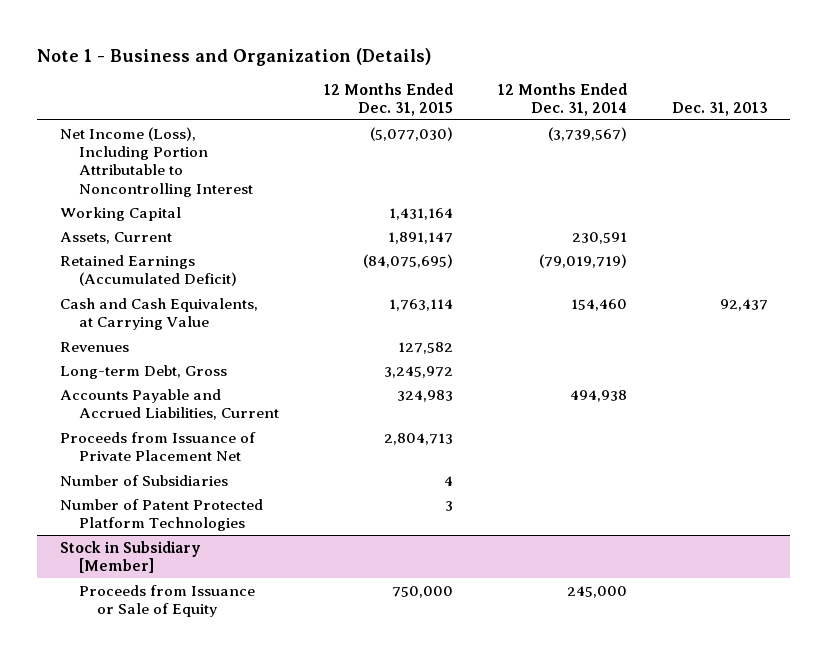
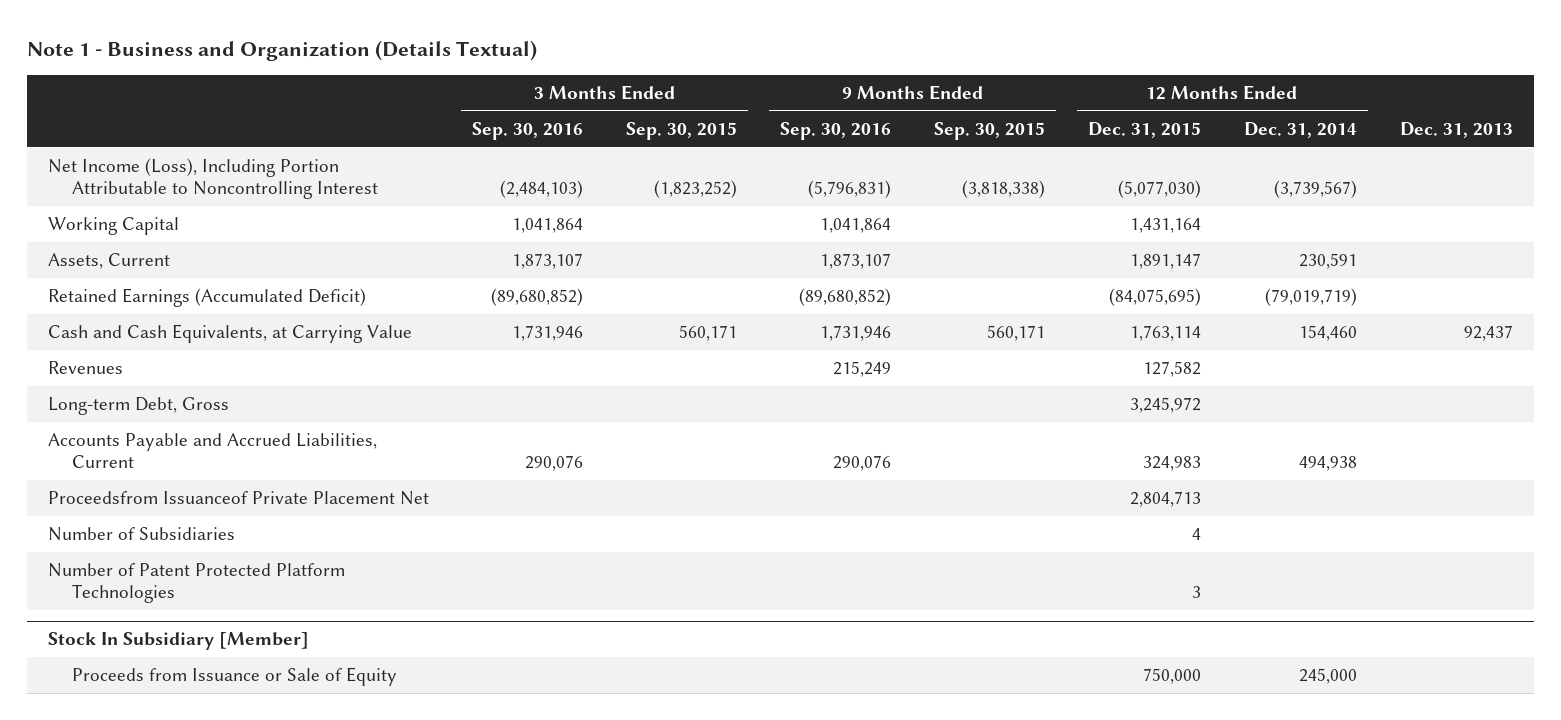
- Note 1 - Business and Organization (Details)
+ Note 1 - Business and Organization (Details Textual)
- | 12 Months Ended Dec. 31, 2015 | 12 Months Ended Dec. 31, 2014 | Dec. 31, 2013
+ | 3 Months Ended Sep. 30, 2016 | 3 Months Ended Sep. 30, 2015 | 9 Months Ended Sep. 30, 2016 | 9 Months Ended Sep. 30, 2015 | 12 Months Ended Dec. 31, 2015 | 12 Months Ended Dec. 31, 2014 | Dec. 31, 2013
- Proceeds from Issuance of Private Placement Net | 2,804,713 | |
+ Proceedsfrom Issuanceof Private Placement Net | | | | | 2,804,713 | |
- Stock in Subsidiary [Member]
+ Stock In Subsidiary [Member]

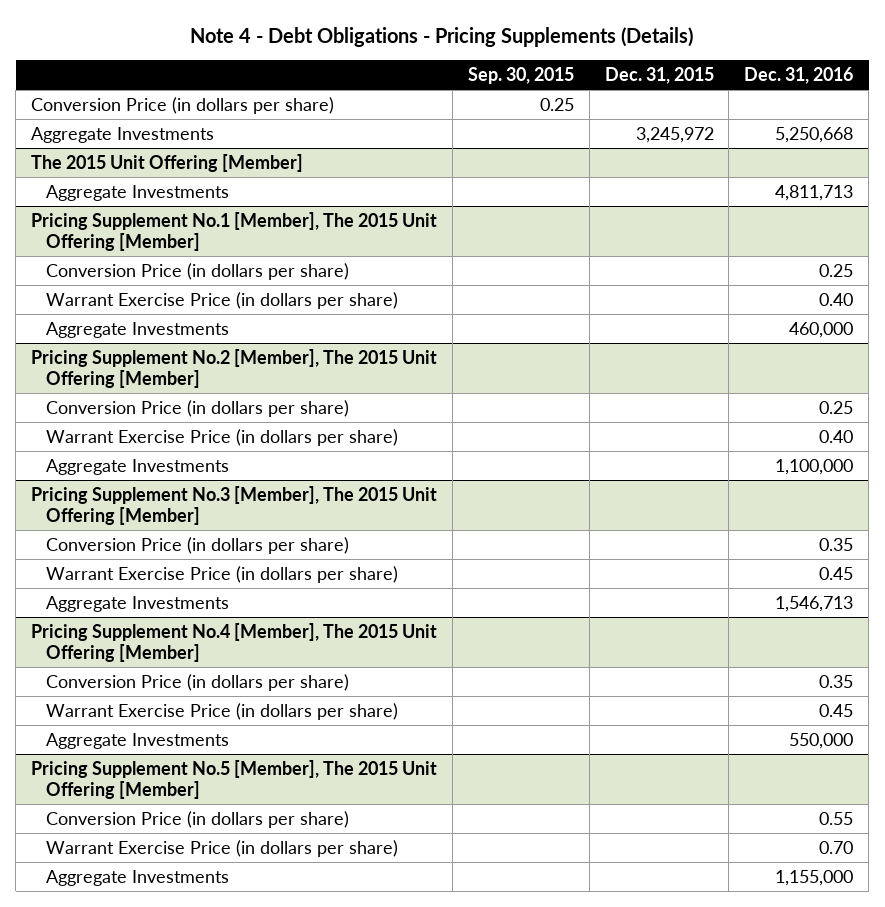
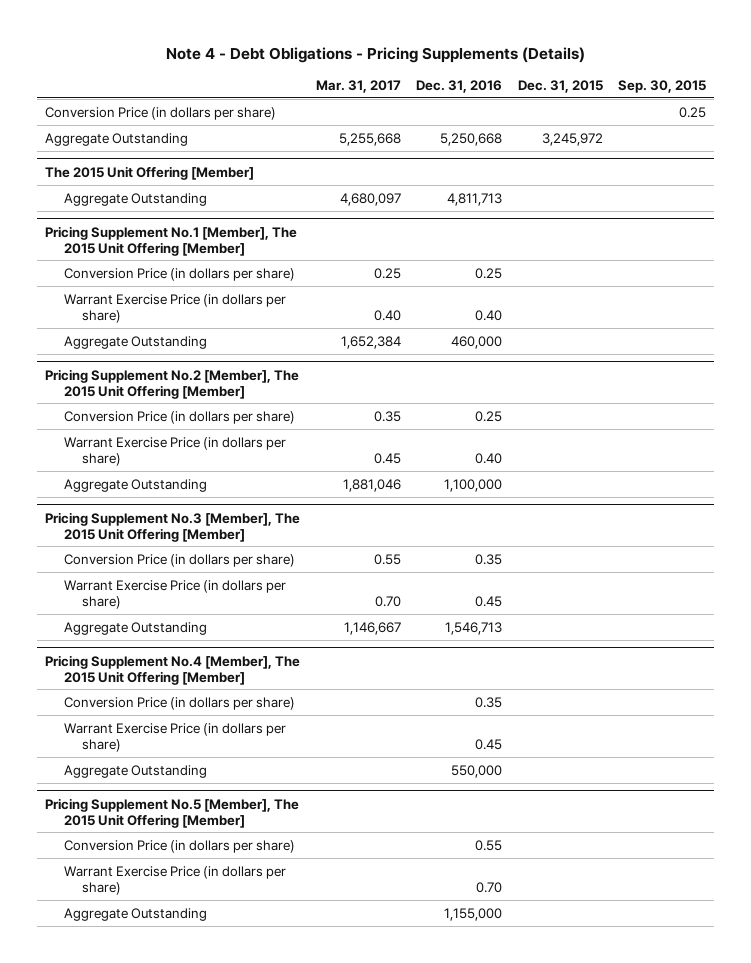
- | Sep. 30, 2015 | Dec. 31, 2015 | Dec. 31, 2016
+ | Mar. 31, 2017 | Dec. 31, 2016 | Dec. 31, 2015 | Sep. 30, 2015
- Aggregate Investments | | 3,245,972 | 5,250,668
+ Aggregate Outstanding | 5,255,668 | 5,250,668 | 3,245,972 |
@ The 2015 Unit Offering [Member]
- Aggregate Investments | | | 4,811,713
+ Aggregate Outstanding | 4,680,097 | 4,811,713 | |
@ Pricing Supplement No.1 [Member], The 2015 Unit Offering [Member]
- Aggregate Investments | | | 460,000
+ Aggregate Outstanding | 1,652,384 | 460,000 | |
@ Pricing Supplement No.2 [Member], The 2015 Unit Offering [Member]
- Aggregate Investments | | | 1,100,000
+ Aggregate Outstanding | 1,881,046 | 1,100,000 | |
@ Pricing Supplement No.3 [Member], The 2015 Unit Offering [Member]
- Aggregate Investments | | | 1,546,713
+ Aggregate Outstanding | 1,146,667 | 1,546,713 | |
@ Pricing Supplement No.4 [Member], The 2015 Unit Offering [Member]
- Aggregate Investments | | | 550,000
+ Aggregate Outstanding | | 550,000 | |
@ Pricing Supplement No.5 [Member], The 2015 Unit Offering [Member]
- Aggregate Investments | | | 1,155,000
+ Aggregate Outstanding | | 1,155,000 | |

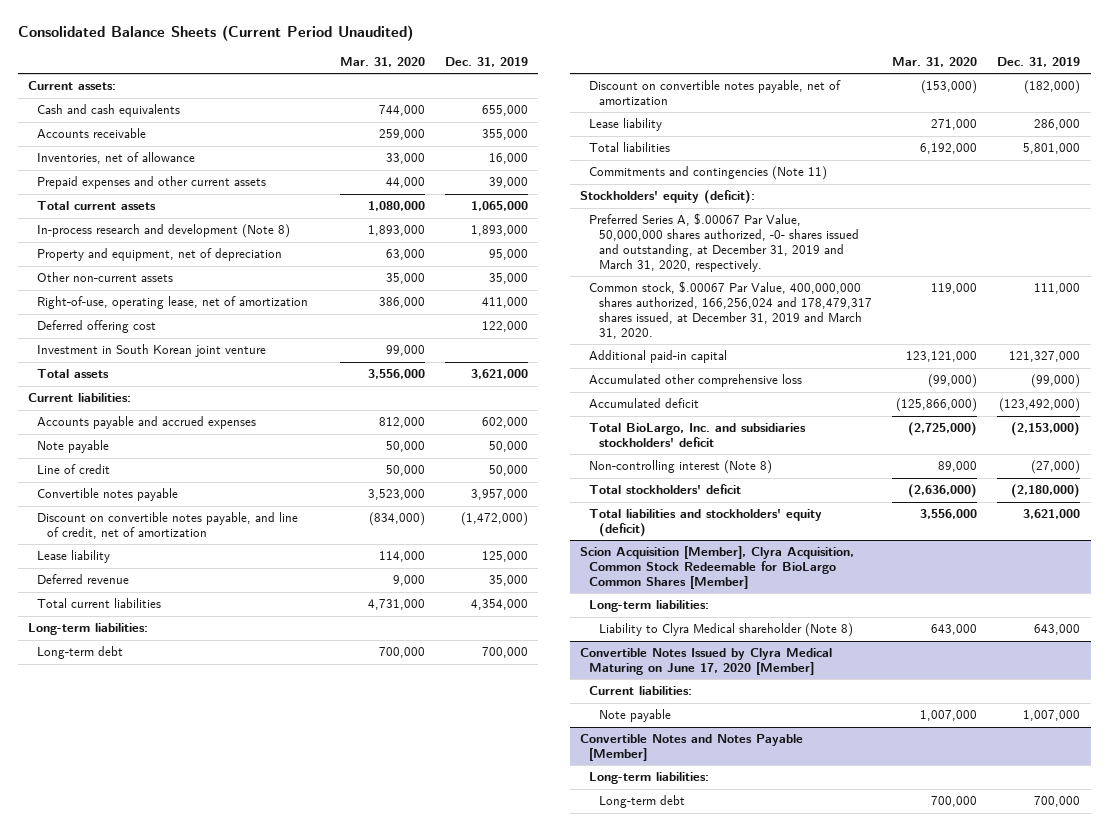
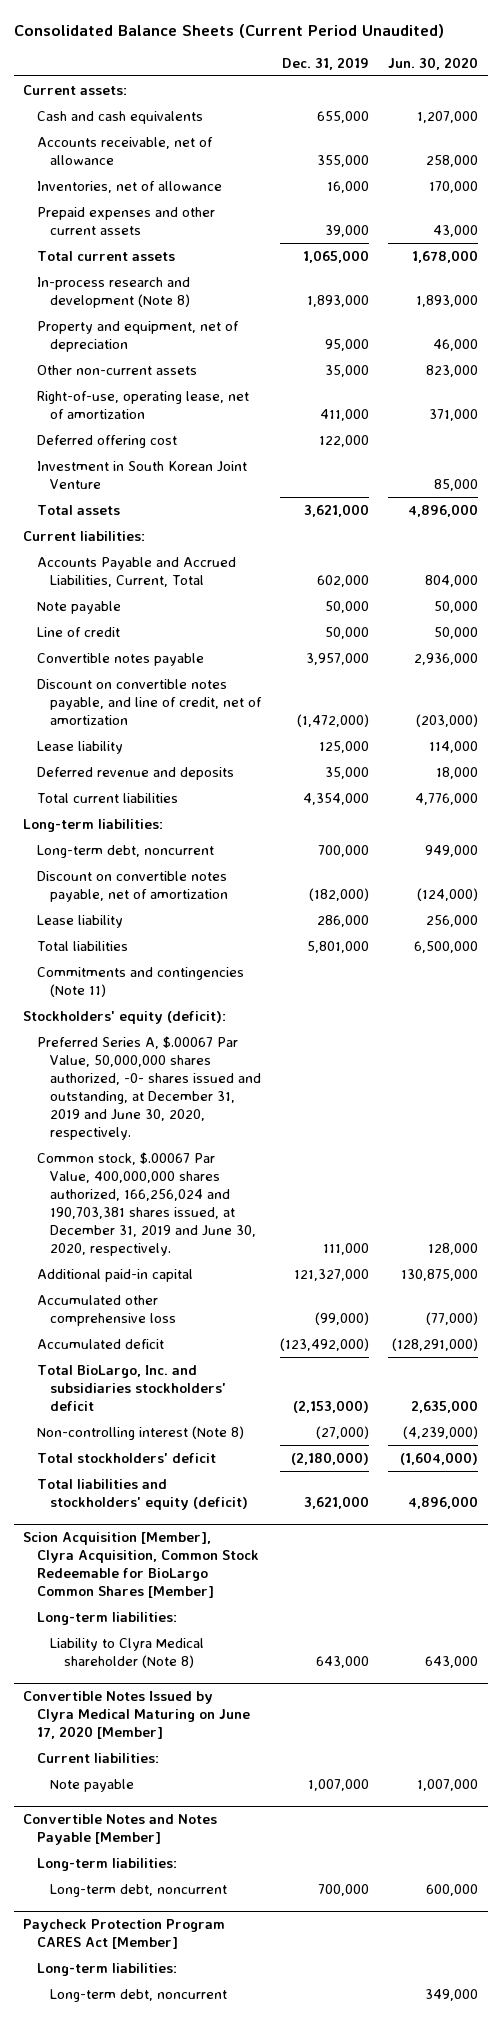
- | Mar. 31, 2020 | Dec. 31, 2019
+ | Dec. 31, 2019 | Jun. 30, 2020
- Accounts receivable | 259,000 | 355,000
+ Accounts receivable, net of allowance | 355,000 | 258,000
- Investment in South Korean joint venture | 99,000 |
+ Investment in South Korean Joint Venture | | 85,000
- Accounts payable and accrued expenses | 812,000 | 602,000
+ Accounts Payable and Accrued Liabilities, Current, Total | 602,000 | 804,000
- Deferred revenue | 9,000 | 35,000
+ Deferred revenue and deposits | 35,000 | 18,000
- Long-term debt | 700,000 | 700,000
+ Long-term debt, noncurrent | 700,000 | 949,000
- Preferred Series A, $.00067 Par Value, 50,000,000 shares authorized, -0- shares issued and outstanding, at December 31, 2019 and March 31, 2020, respectively.
- Common stock, $.00067 Par Value, 400,000,000 shares authorized, 166,256,024 and 178,479,317 shares issued, at December 31, 2019 and March 31, 2020. | 119,000 | 111,000
+ Preferred Series A, $.00067 Par Value, 50,000,000 shares authorized, -0- shares issued and outstanding, at December 31, 2019 and June 30, 2020, respectively.
+ Common stock, $.00067 Par Value, 400,000,000 shares authorized, 166,256,024 and 190,703,381 shares issued, at December 31, 2019 and June 30, 2020, respectively. | 111,000 | 128,000
@ Convertible Notes and Notes Payable [Member]
- Long-term debt | 700,000 | 700,000
+ Long-term debt, noncurrent | 700,000 | 600,000
+ Paycheck Protection Program CARES Act [Member]
+ Long-term liabilities:
+ Long-term debt, noncurrent | | 349,000

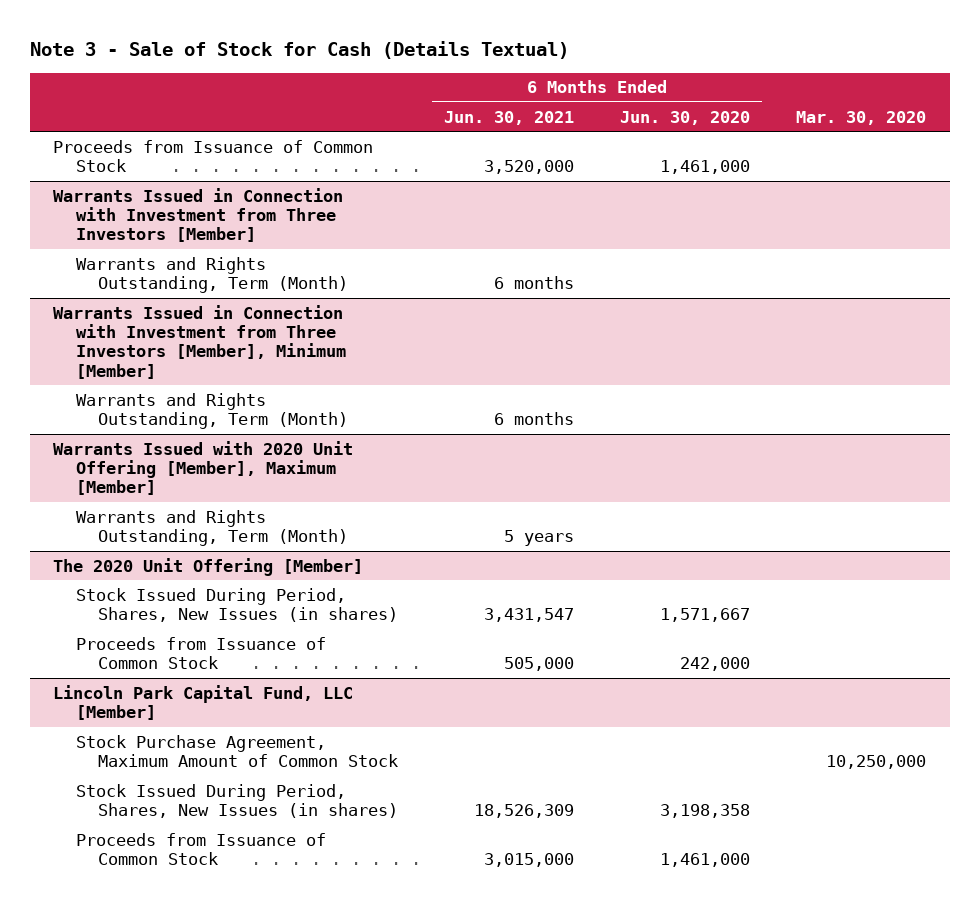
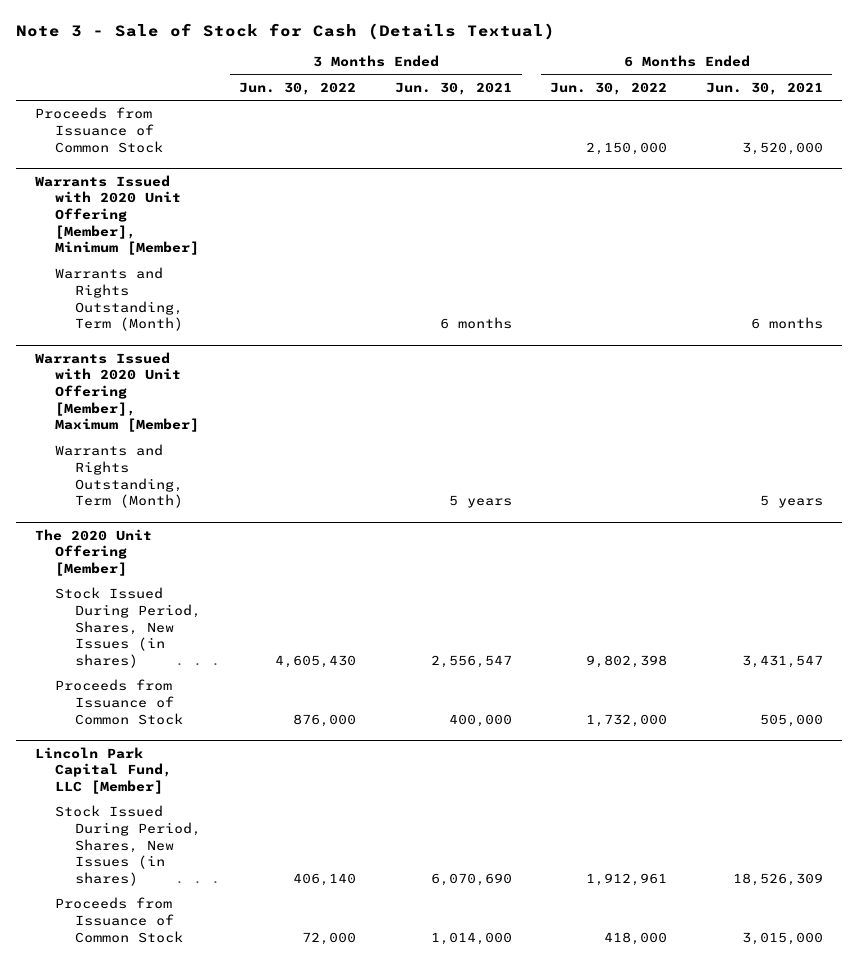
- | 6 Months Ended Jun. 30, 2021 | 6 Months Ended Jun. 30, 2020 | Mar. 30, 2020
+ | 3 Months Ended Jun. 30, 2022 | 3 Months Ended Jun. 30, 2021 | 6 Months Ended Jun. 30, 2022 | 6 Months Ended Jun. 30, 2021
- Warrants Issued in Connection with Investment from Three Investors [Member]
- Warrants and Rights Outstanding, Term (Month) | 6 months | |
- Warrants Issued in Connection with Investment from Three Investors [Member], Minimum [Member]
+ Warrants Issued with 2020 Unit Offering [Member], Minimum [Member]
@ Lincoln Park Capital Fund, LLC [Member]
- Stock Purchase Agreement, Maximum Amount of Common Stock | | | 10,250,000

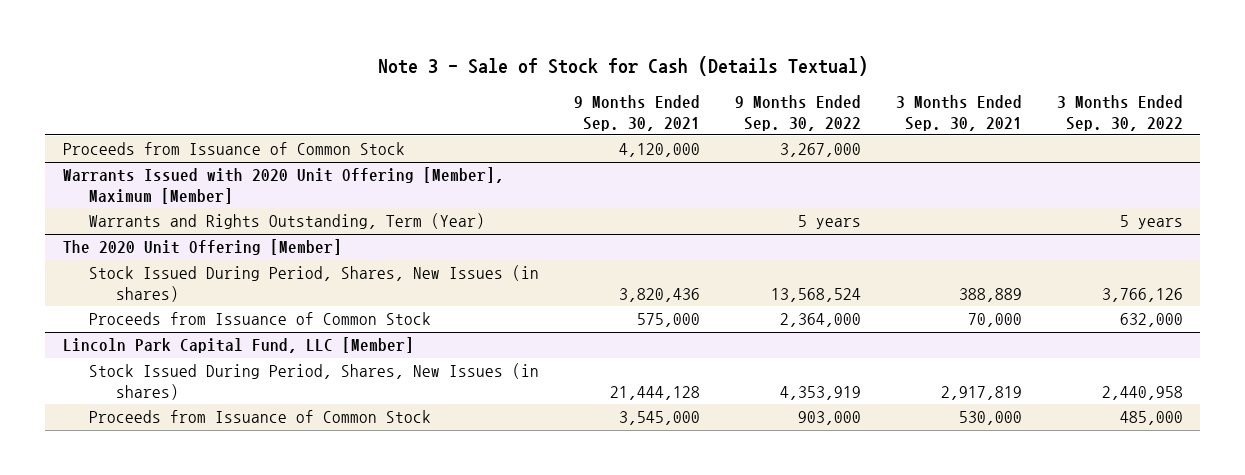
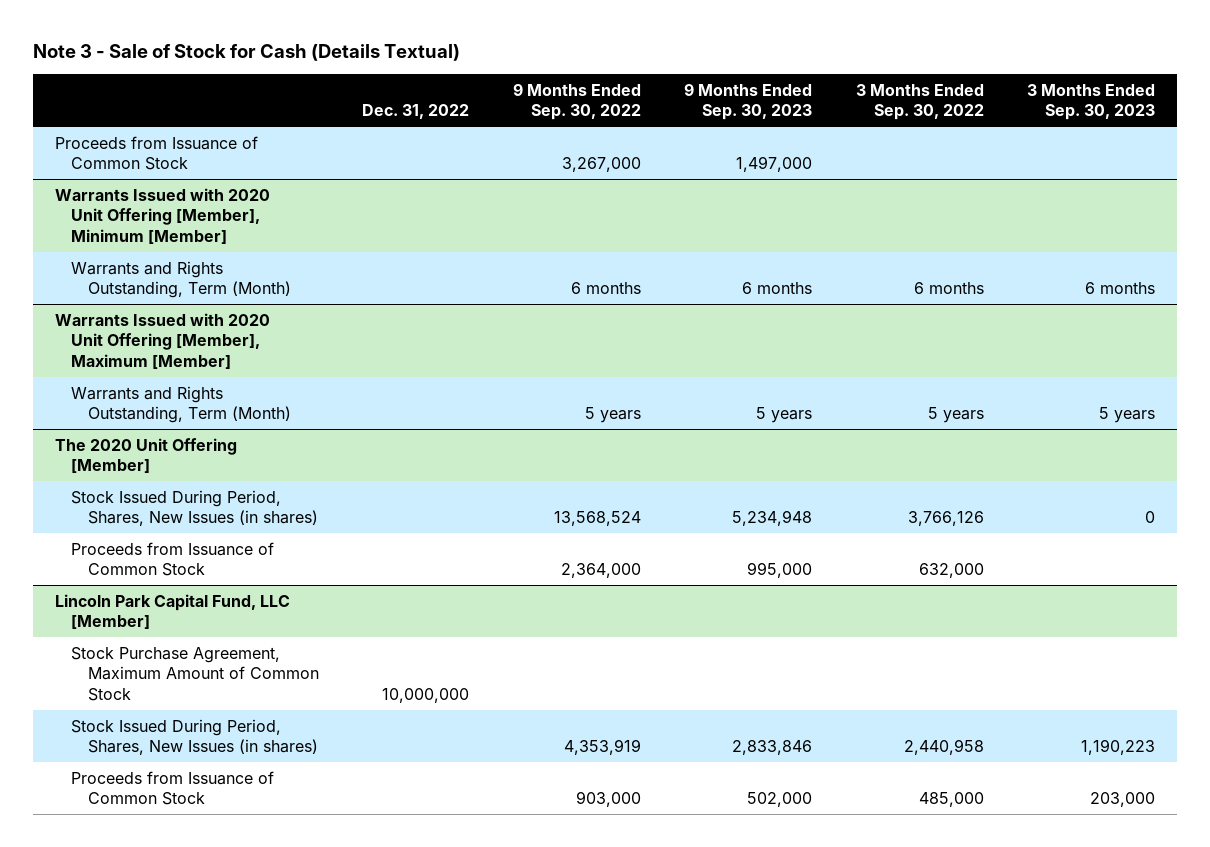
- | 9 Months Ended Sep. 30, 2021 | 9 Months Ended Sep. 30, 2022 | 3 Months Ended Sep. 30, 2021 | 3 Months Ended Sep. 30, 2022
+ | Dec. 31, 2022 | 9 Months Ended Sep. 30, 2022 | 9 Months Ended Sep. 30, 2023 | 3 Months Ended Sep. 30, 2022 | 3 Months Ended Sep. 30, 2023
+ Warrants Issued with 2020 Unit Offering [Member], Minimum [Member]
+ Warrants and Rights Outstanding, Term (Month) | | 6 months | 6 months | 6 months | 6 months
@ Warrants Issued with 2020 Unit Offering [Member], Maximum [Member]
- Warrants and Rights Outstanding, Term (Year) | | 5 years | | 5 years
+ Warrants and Rights Outstanding, Term (Month) | | 5 years | 5 years | 5 years | 5 years
@ Lincoln Park Capital Fund, LLC [Member]
+ Stock Purchase Agreement, Maximum Amount of Common Stock | 10,000,000 | | | |

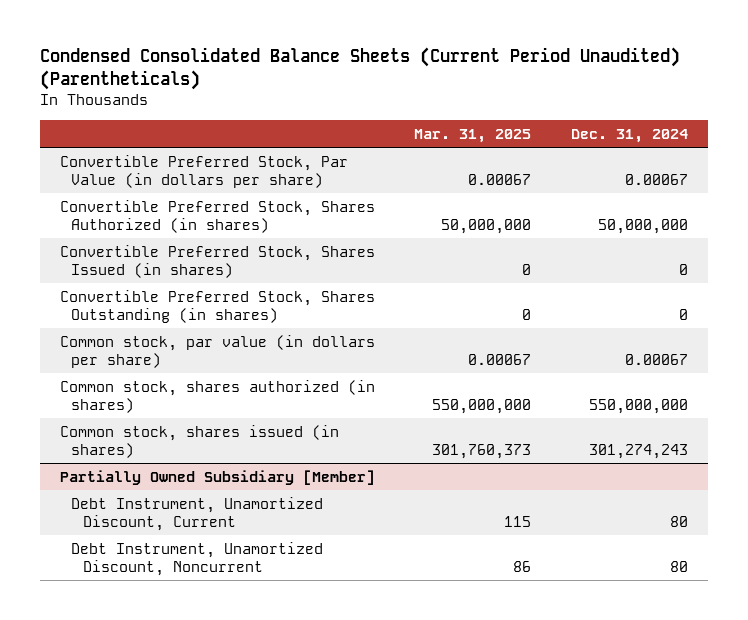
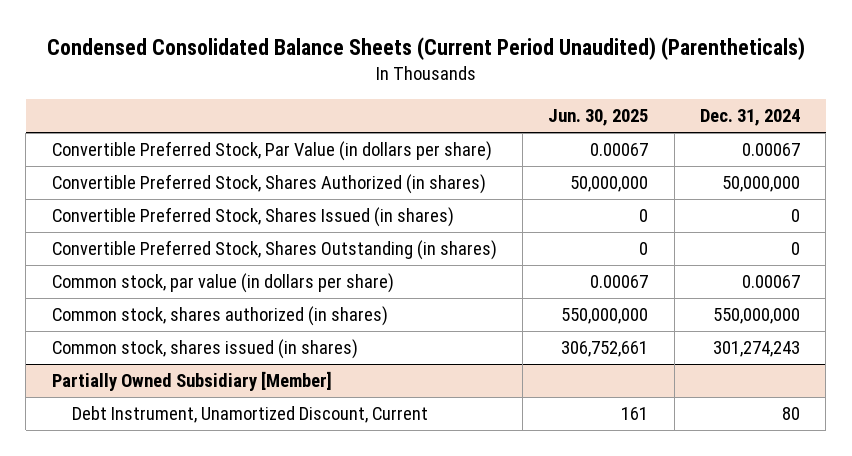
- | Mar. 31, 2025 | Dec. 31, 2024
+ | Jun. 30, 2025 | Dec. 31, 2024
@ Partially Owned Subsidiary [Member]
- Debt Instrument, Unamortized Discount, Noncurrent | 86 | 80

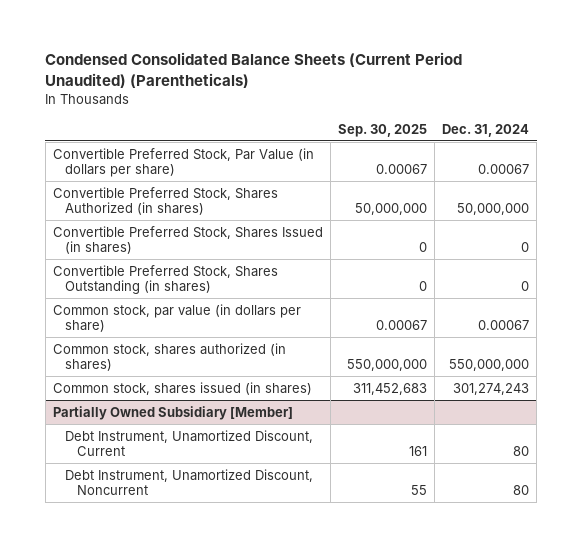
- | Jun. 30, 2025 | Dec. 31, 2024
+ | Sep. 30, 2025 | Dec. 31, 2024
@ Partially Owned Subsidiary [Member]
+ Debt Instrument, Unamortized Discount, Noncurrent | 55 | 80

